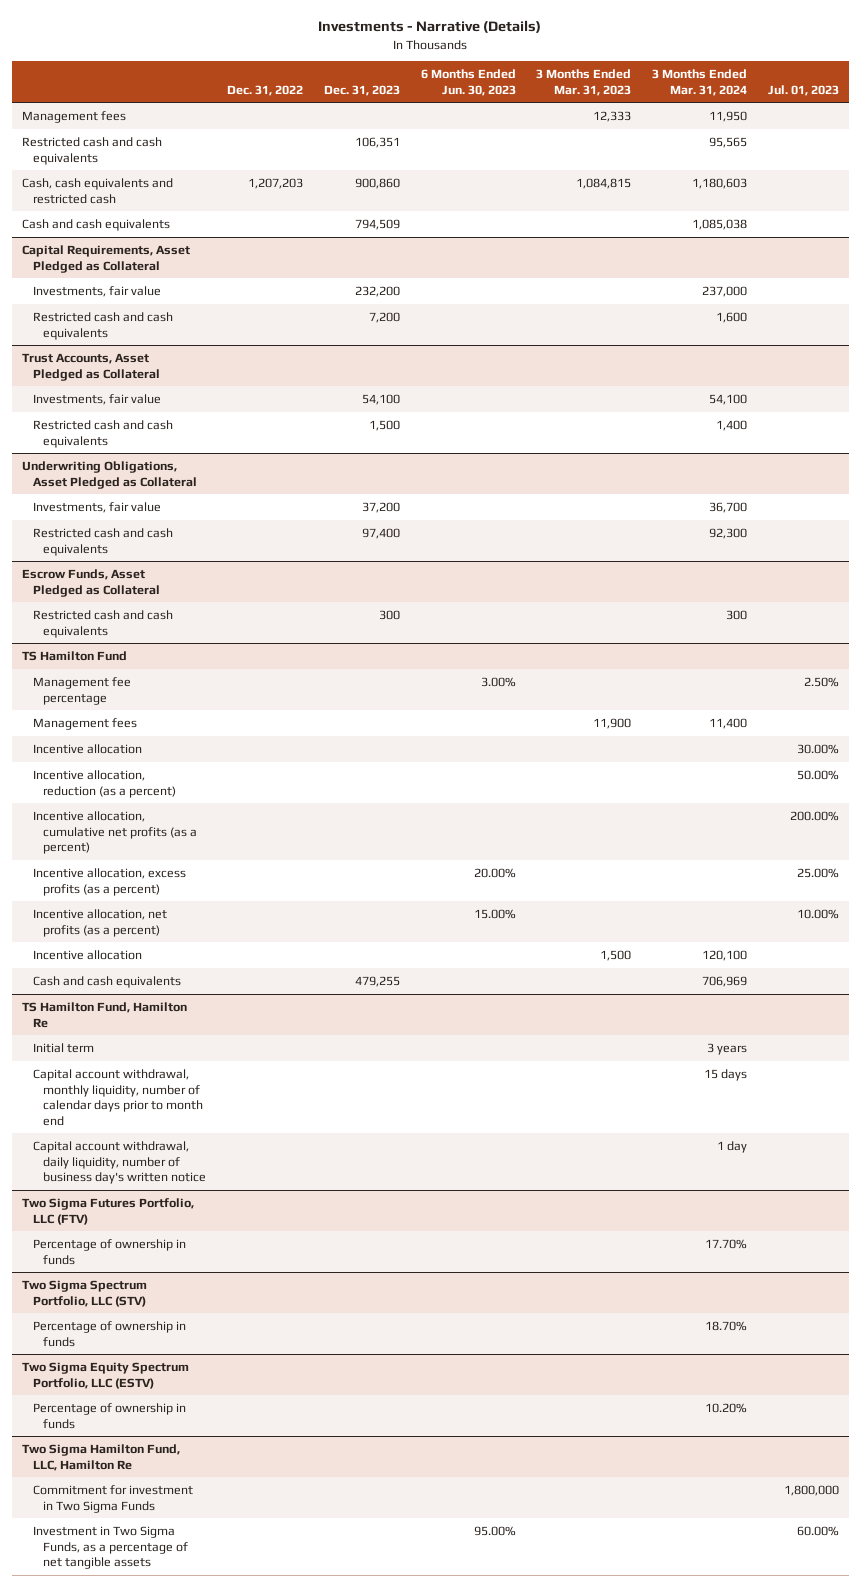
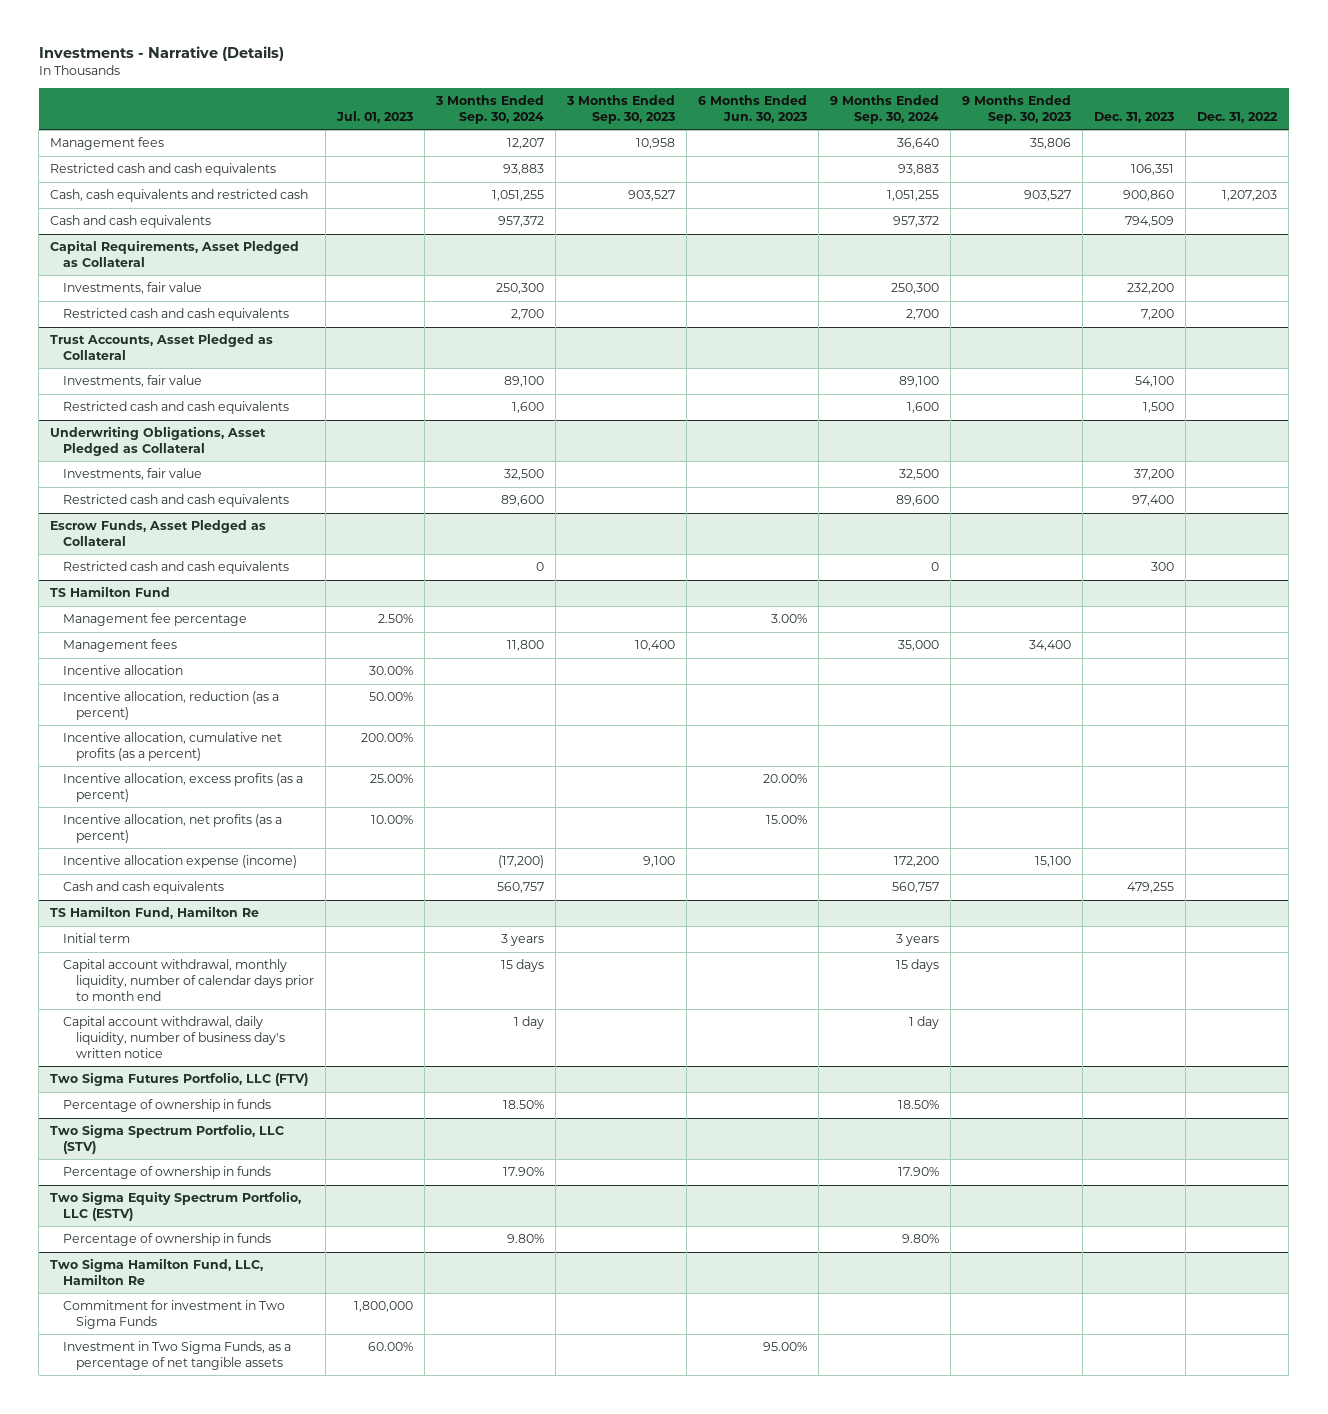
- | Dec. 31, 2022 | Dec. 31, 2023 | 6 Months Ended Jun. 30, 2023 | 3 Months Ended Mar. 31, 2023 | 3 Months Ended Mar. 31, 2024 | Jul. 01, 2023
+ | Jul. 01, 2023 | 3 Months Ended Sep. 30, 2024 | 3 Months Ended Sep. 30, 2023 | 6 Months Ended Jun. 30, 2023 | 9 Months Ended Sep. 30, 2024 | 9 Months Ended Sep. 30, 2023 | Dec. 31, 2023 | Dec. 31, 2022
@ TS Hamilton Fund
- Incentive allocation | | | | 1,500 | 120,100 |
+ Incentive allocation expense (income) | | (17,200) | 9,100 | | 172,200 | 15,100 | |

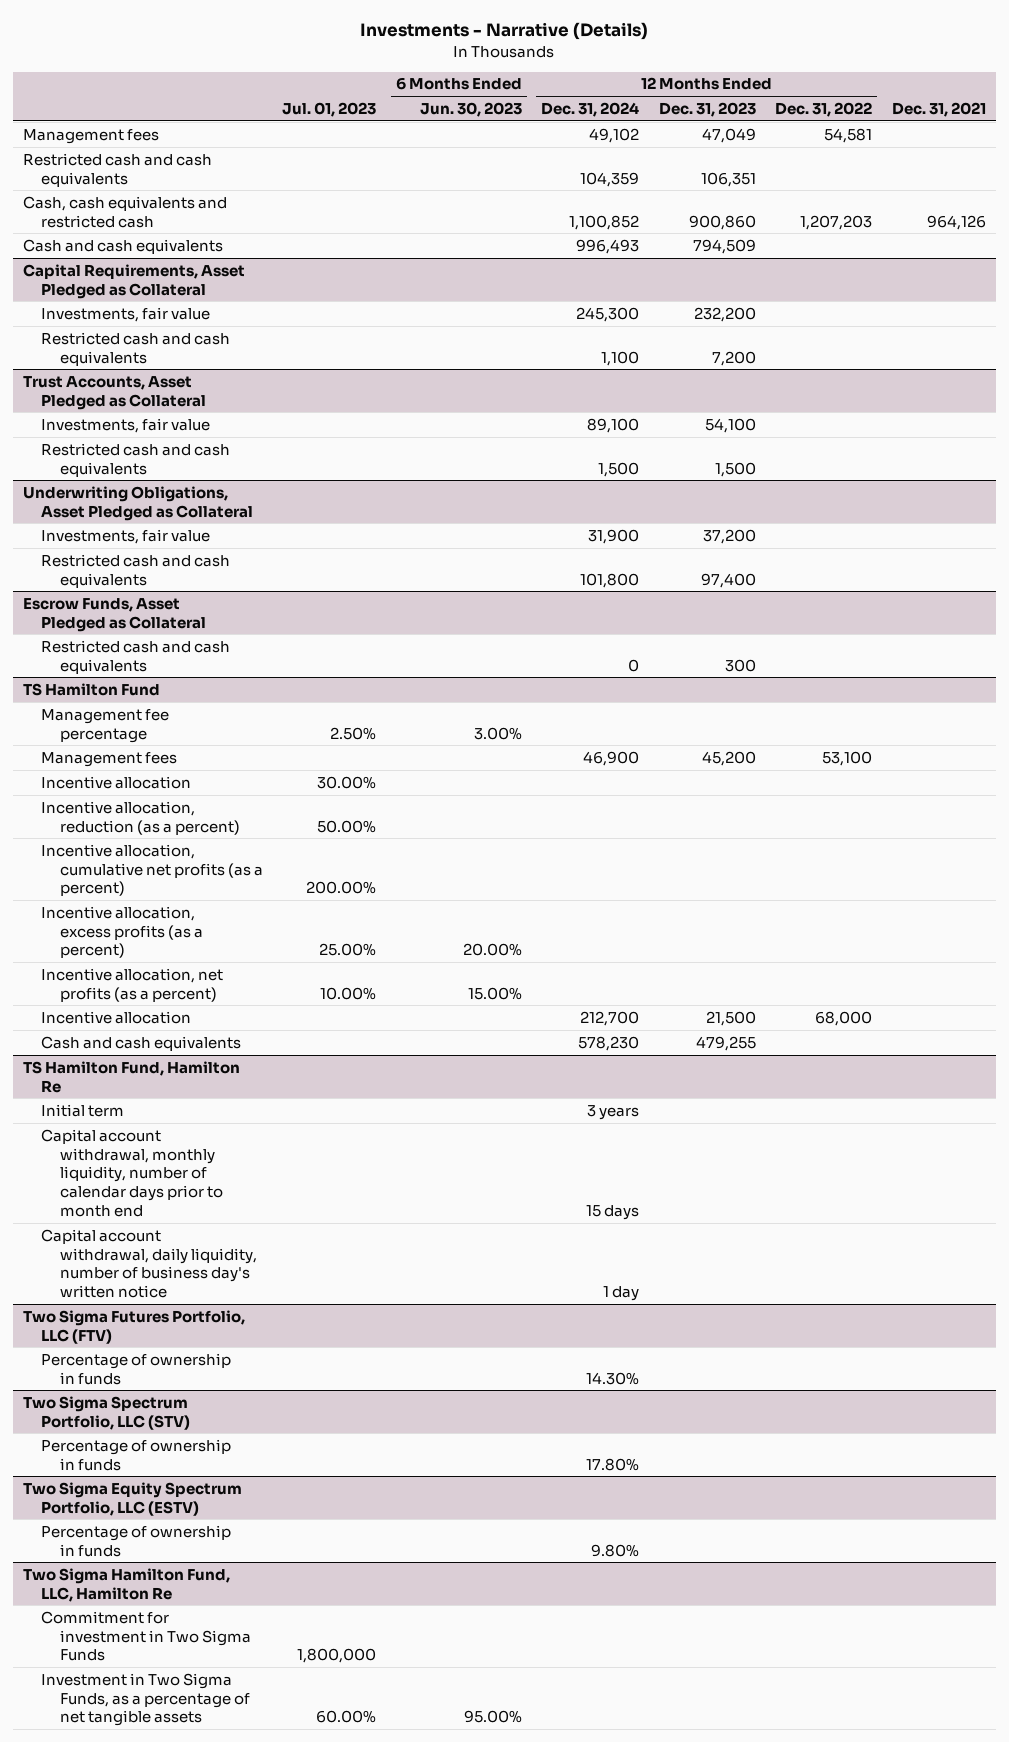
- | Jul. 01, 2023 | 3 Months Ended Sep. 30, 2024 | 3 Months Ended Sep. 30, 2023 | 6 Months Ended Jun. 30, 2023 | 9 Months Ended Sep. 30, 2024 | 9 Months Ended Sep. 30, 2023 | Dec. 31, 2023 | Dec. 31, 2022
+ | Jul. 01, 2023 | 6 Months Ended Jun. 30, 2023 | 12 Months Ended Dec. 31, 2024 | 12 Months Ended Dec. 31, 2023 | 12 Months Ended Dec. 31, 2022 | Dec. 31, 2021
@ TS Hamilton Fund
- Incentive allocation expense (income) | | (17,200) | 9,100 | | 172,200 | 15,100 | |
+ Incentive allocation | | | 212,700 | 21,500 | 68,000 |

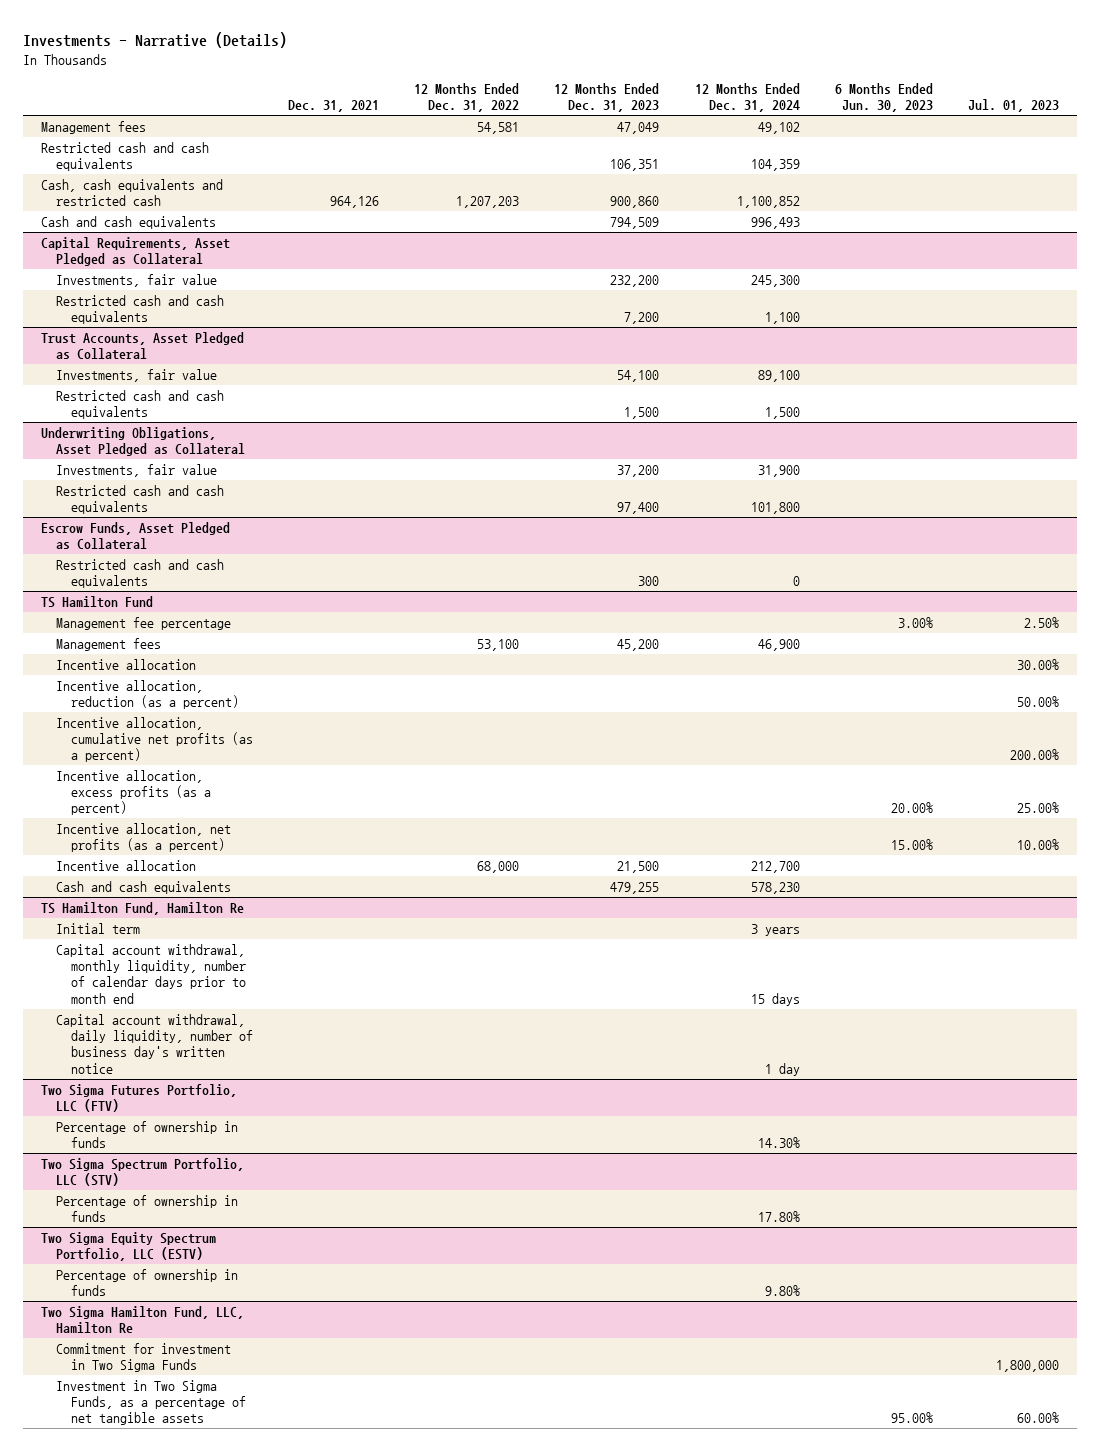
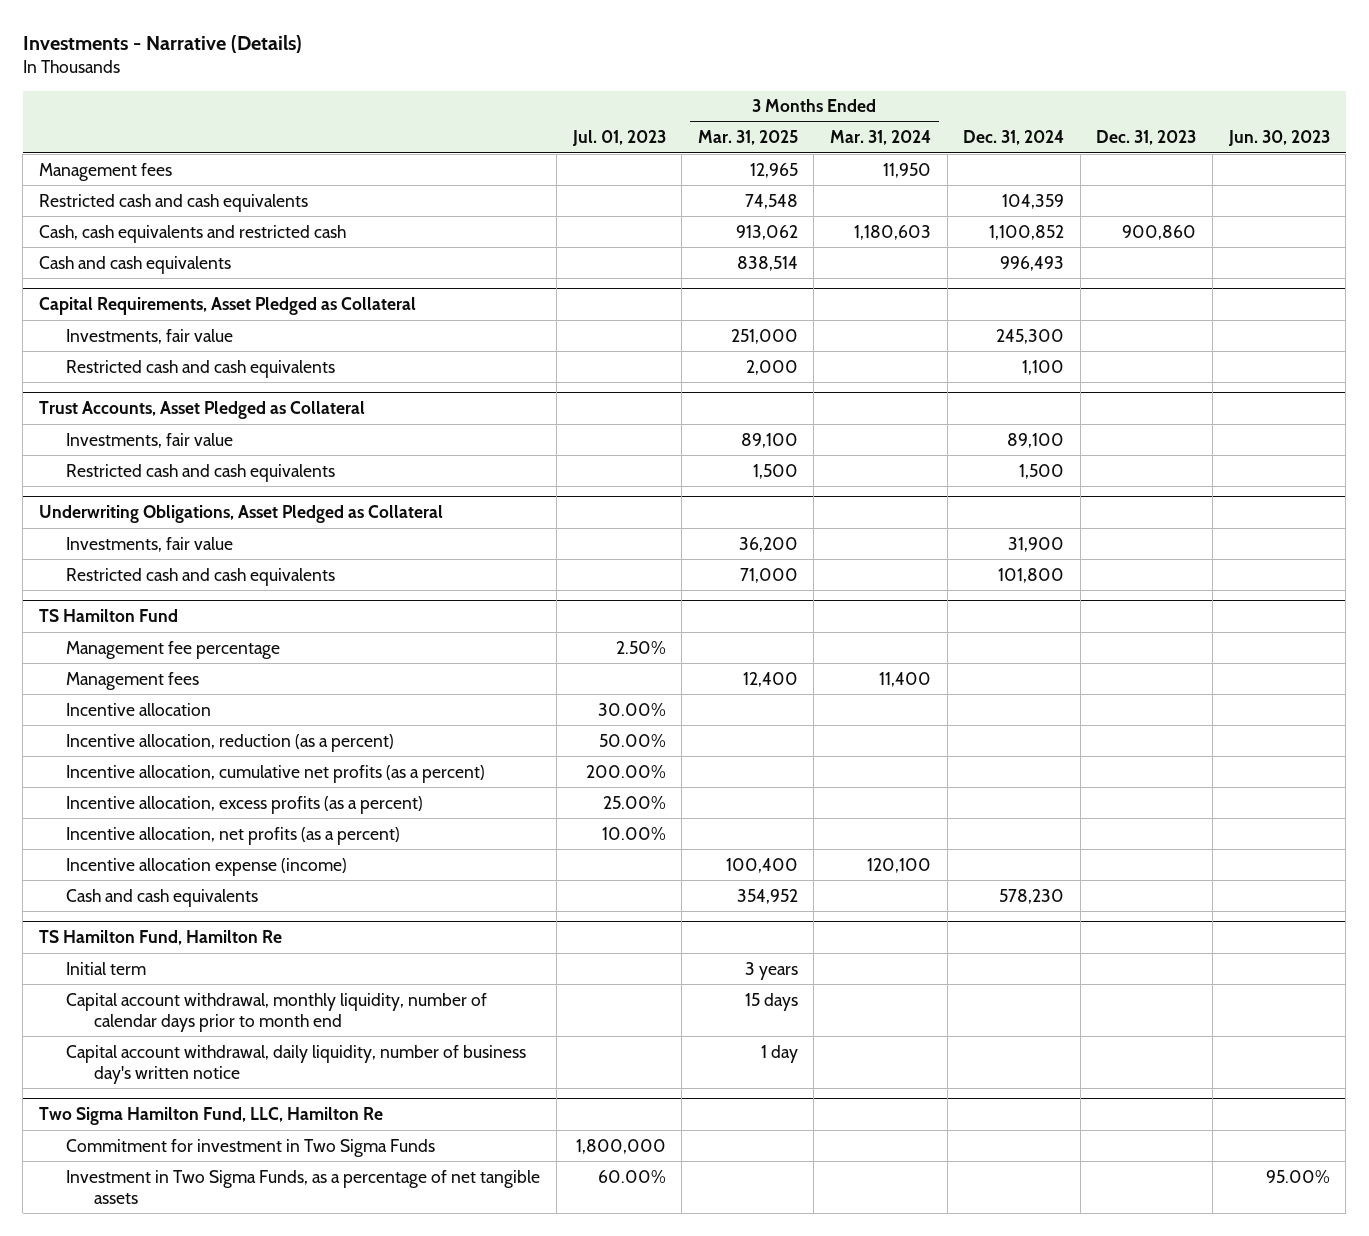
- | Dec. 31, 2021 | 12 Months Ended Dec. 31, 2022 | 12 Months Ended Dec. 31, 2023 | 12 Months Ended Dec. 31, 2024 | 6 Months Ended Jun. 30, 2023 | Jul. 01, 2023
+ | Jul. 01, 2023 | 3 Months Ended Mar. 31, 2025 | 3 Months Ended Mar. 31, 2024 | Dec. 31, 2024 | Dec. 31, 2023 | Jun. 30, 2023
- Escrow Funds, Asset Pledged as Collateral
- Restricted cash and cash equivalents | | | 300 | 0 | |
@ TS Hamilton Fund
- Incentive allocation | | 68,000 | 21,500 | 212,700 | |
+ Incentive allocation expense (income) | | 100,400 | 120,100 | | |
- Two Sigma Futures Portfolio, LLC (FTV)
- Percentage of ownership in funds | | | | 14.30% | |
- Two Sigma Spectrum Portfolio, LLC (STV)
- Percentage of ownership in funds | | | | 17.80% | |
- Two Sigma Equity Spectrum Portfolio, LLC (ESTV)
- Percentage of ownership in funds | | | | 9.80% | |

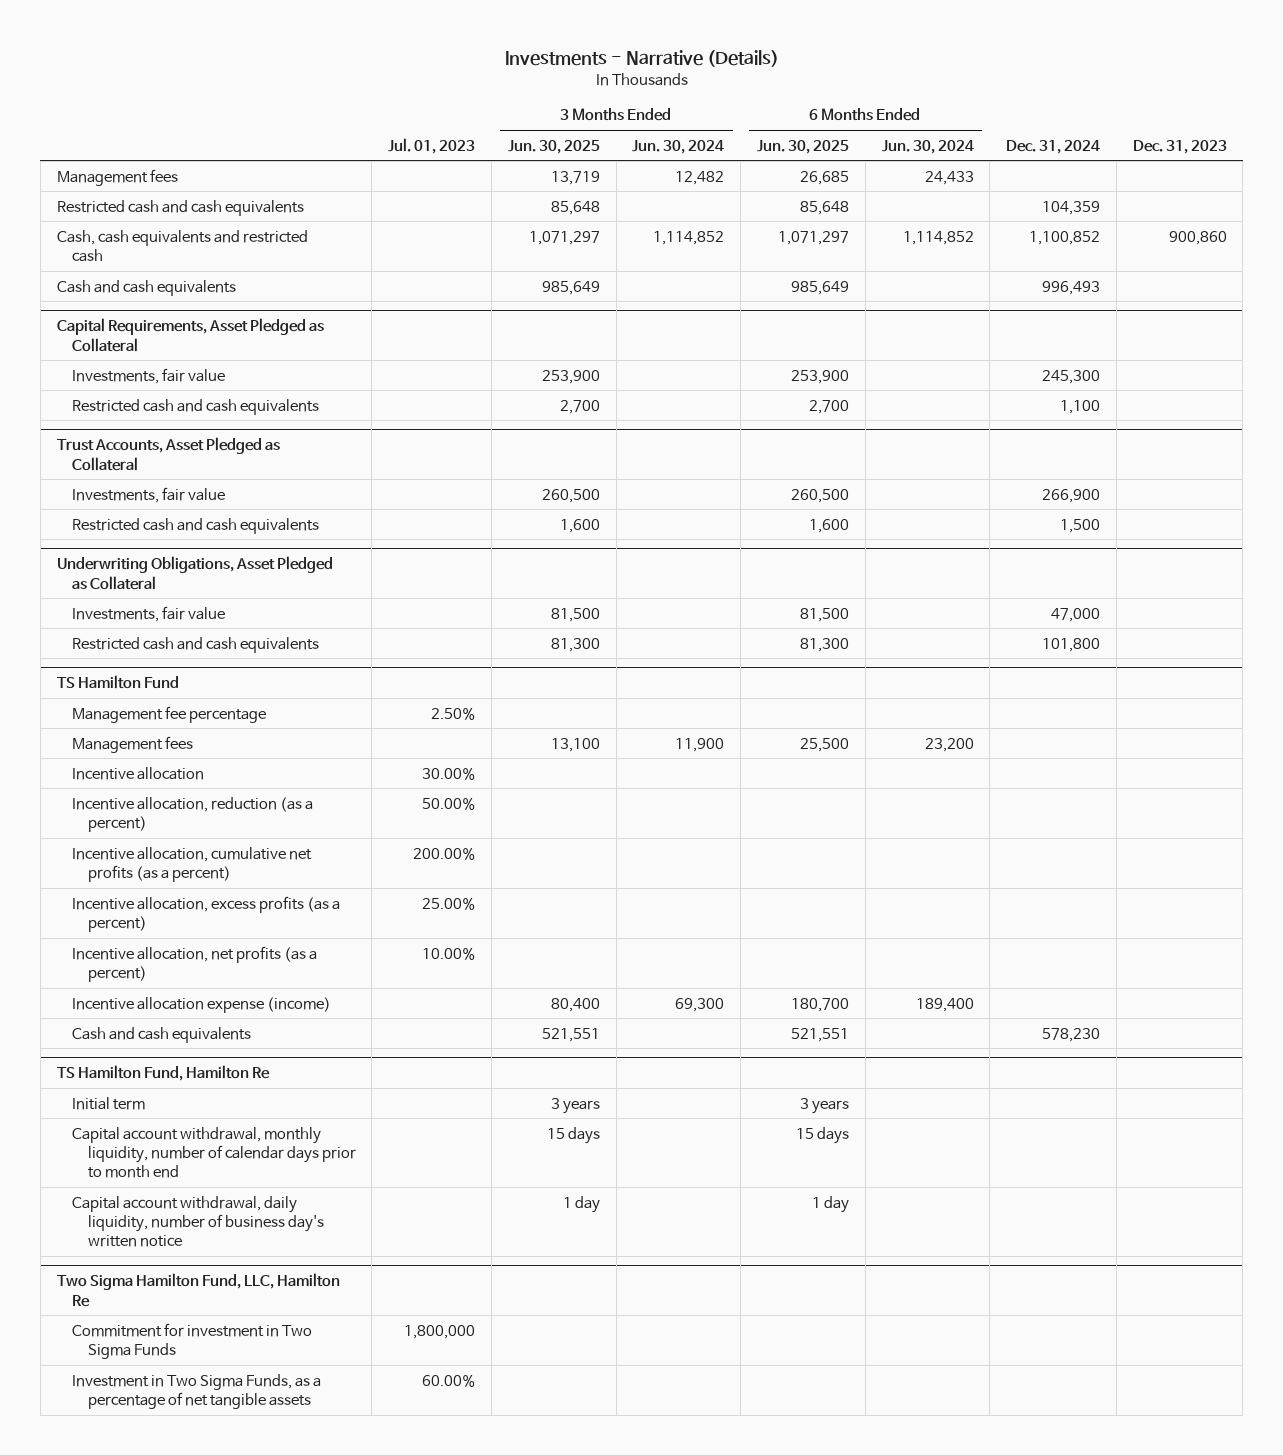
- | Jul. 01, 2023 | 3 Months Ended Mar. 31, 2025 | 3 Months Ended Mar. 31, 2024 | Dec. 31, 2024 | Dec. 31, 2023 | Jun. 30, 2023
+ | Jul. 01, 2023 | 3 Months Ended Jun. 30, 2025 | 3 Months Ended Jun. 30, 2024 | 6 Months Ended Jun. 30, 2025 | 6 Months Ended Jun. 30, 2024 | Dec. 31, 2024 | Dec. 31, 2023
@ Trust Accounts, Asset Pledged as Collateral
- Investments, fair value | | 89,100 | | 89,100 | |
+ Investments, fair value | | 260,500 | | 260,500 | | 266,900 |
@ Underwriting Obligations, Asset Pledged as Collateral
- Investments, fair value | | 36,200 | | 31,900 | |
+ Investments, fair value | | 81,500 | | 81,500 | | 47,000 |

